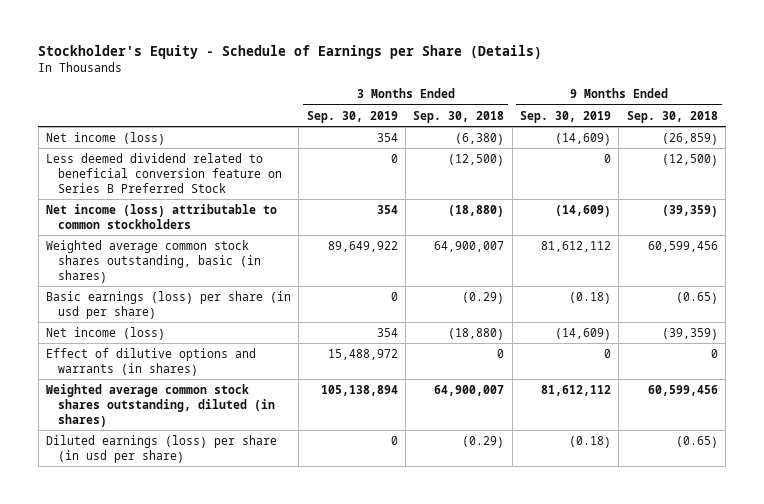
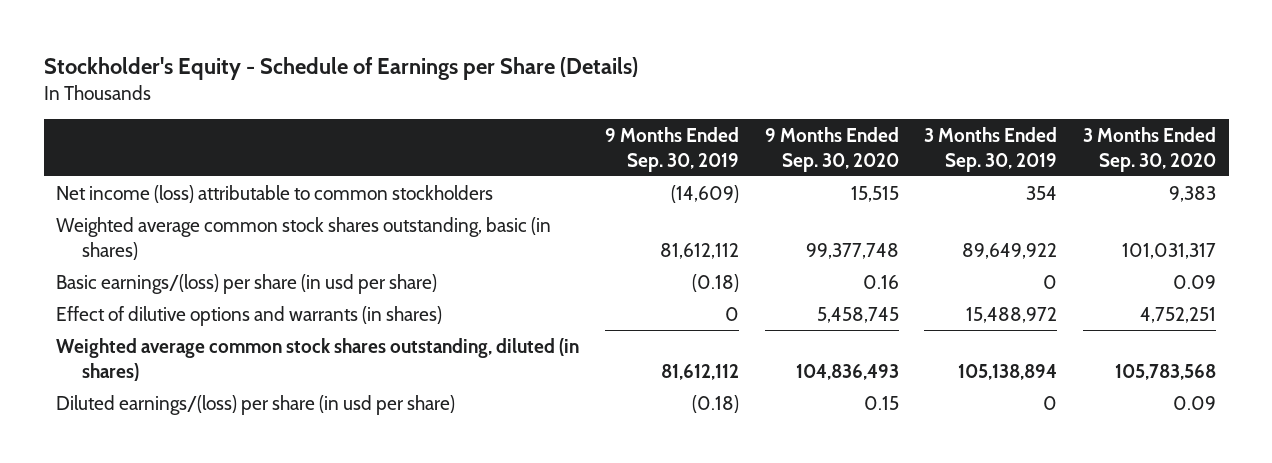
- | 3 Months Ended Sep. 30, 2019 | 3 Months Ended Sep. 30, 2018 | 9 Months Ended Sep. 30, 2019 | 9 Months Ended Sep. 30, 2018
+ | 9 Months Ended Sep. 30, 2019 | 9 Months Ended Sep. 30, 2020 | 3 Months Ended Sep. 30, 2019 | 3 Months Ended Sep. 30, 2020
- Net income (loss) | 354 | (6,380) | (14,609) | (26,859)
- Less deemed dividend related to beneficial conversion feature on Series B Preferred Stock | 0 | (12,500) | 0 | (12,500)
- Basic earnings (loss) per share (in usd per share) | 0 | (0.29) | (0.18) | (0.65)
- Net income (loss) | 354 | (18,880) | (14,609) | (39,359)
+ Basic earnings/(loss) per share (in usd per share) | (0.18) | 0.16 | 0 | 0.09
- Diluted earnings (loss) per share (in usd per share) | 0 | (0.29) | (0.18) | (0.65)
+ Diluted earnings/(loss) per share (in usd per share) | (0.18) | 0.15 | 0 | 0.09

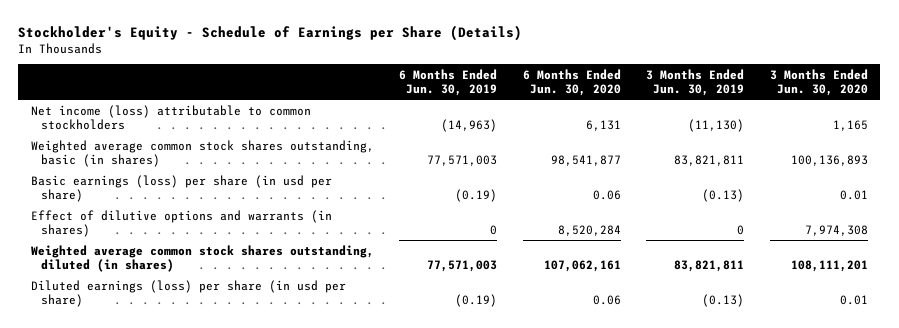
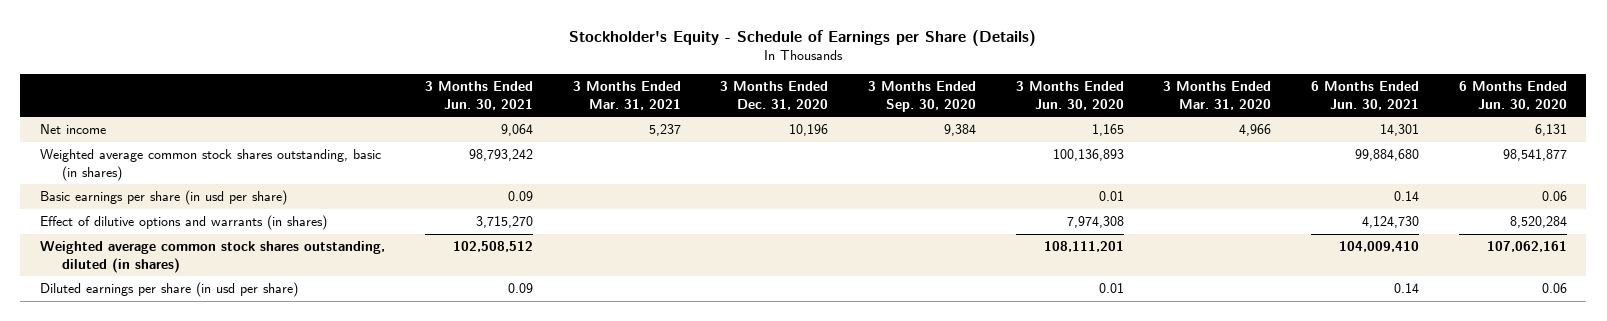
- | 6 Months Ended Jun. 30, 2019 | 6 Months Ended Jun. 30, 2020 | 3 Months Ended Jun. 30, 2019 | 3 Months Ended Jun. 30, 2020
+ | 3 Months Ended Jun. 30, 2021 | 3 Months Ended Mar. 31, 2021 | 3 Months Ended Dec. 31, 2020 | 3 Months Ended Sep. 30, 2020 | 3 Months Ended Jun. 30, 2020 | 3 Months Ended Mar. 31, 2020 | 6 Months Ended Jun. 30, 2021 | 6 Months Ended Jun. 30, 2020
- Net income (loss) attributable to common stockholders | (14,963) | 6,131 | (11,130) | 1,165
+ Net income | 9,064 | 5,237 | 10,196 | 9,384 | 1,165 | 4,966 | 14,301 | 6,131
- Basic earnings (loss) per share (in usd per share) | (0.19) | 0.06 | (0.13) | 0.01
+ Basic earnings per share (in usd per share) | 0.09 | | | | 0.01 | | 0.14 | 0.06
- Diluted earnings (loss) per share (in usd per share) | (0.19) | 0.06 | (0.13) | 0.01
+ Diluted earnings per share (in usd per share) | 0.09 | | | | 0.01 | | 0.14 | 0.06

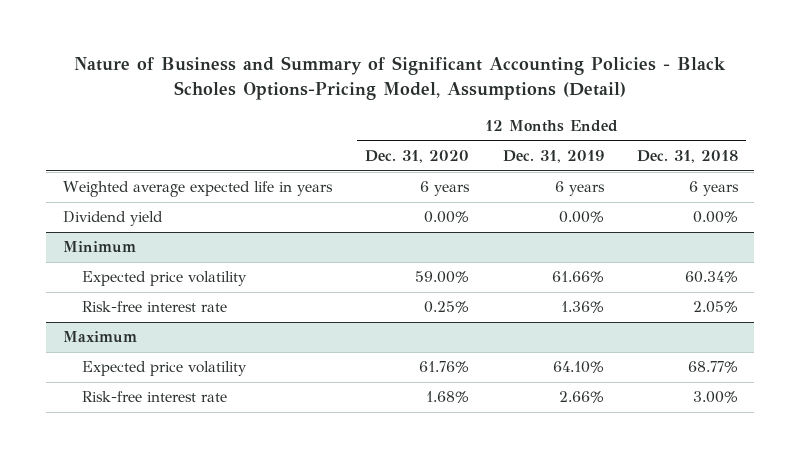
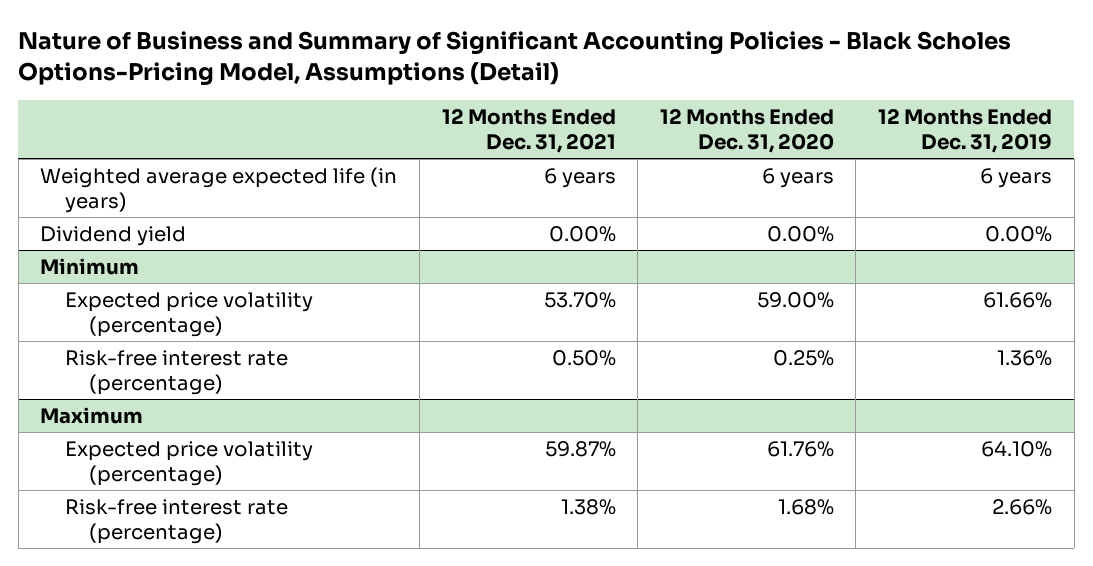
- | 12 Months Ended Dec. 31, 2020 | 12 Months Ended Dec. 31, 2019 | 12 Months Ended Dec. 31, 2018
+ | 12 Months Ended Dec. 31, 2021 | 12 Months Ended Dec. 31, 2020 | 12 Months Ended Dec. 31, 2019
- Weighted average expected life in years | 6 years | 6 years | 6 years
+ Weighted average expected life (in years) | 6 years | 6 years | 6 years
@ Minimum
- Expected price volatility | 59.00% | 61.66% | 60.34%
- Risk-free interest rate | 0.25% | 1.36% | 2.05%
+ Expected price volatility (percentage) | 53.70% | 59.00% | 61.66%
+ Risk-free interest rate (percentage) | 0.50% | 0.25% | 1.36%
@ Maximum
- Expected price volatility | 61.76% | 64.10% | 68.77%
- Risk-free interest rate | 1.68% | 2.66% | 3.00%
+ Expected price volatility (percentage) | 59.87% | 61.76% | 64.10%
+ Risk-free interest rate (percentage) | 1.38% | 1.68% | 2.66%

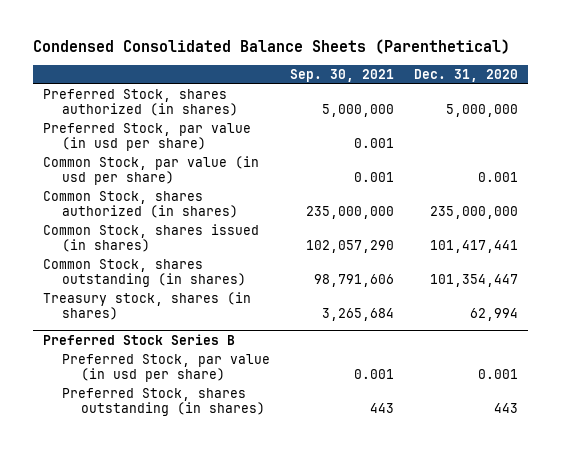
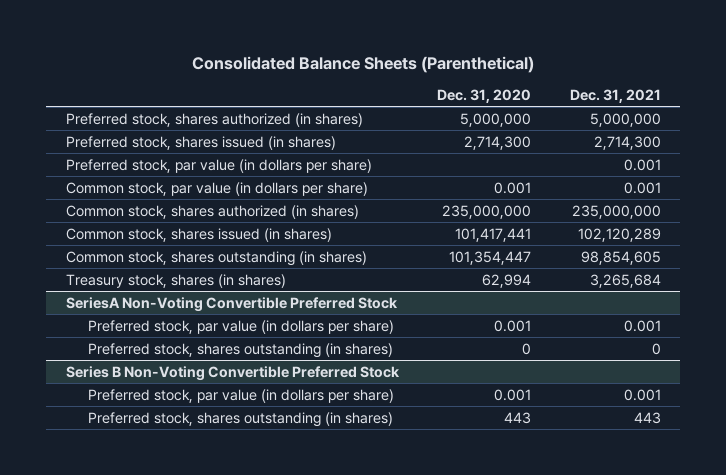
- Condensed Consolidated Balance Sheets (Parenthetical)
+ Consolidated Balance Sheets (Parenthetical)
- | Sep. 30, 2021 | Dec. 31, 2020
+ | Dec. 31, 2020 | Dec. 31, 2021
- Preferred Stock, shares authorized (in shares) | 5,000,000 | 5,000,000
- Preferred Stock, par value (in usd per share) | 0.001 |
- Common Stock, par value (in usd per share) | 0.001 | 0.001
- Common Stock, shares authorized (in shares) | 235,000,000 | 235,000,000
- Common Stock, shares issued (in shares) | 102,057,290 | 101,417,441
- Common Stock, shares outstanding (in shares) | 98,791,606 | 101,354,447
+ Preferred stock, shares authorized (in shares) | 5,000,000 | 5,000,000
+ Preferred stock, shares issued (in shares) | 2,714,300 | 2,714,300
+ Preferred stock, par value (in dollars per share) | | 0.001
+ Common stock, par value (in dollars per share) | 0.001 | 0.001
+ Common stock, shares authorized (in shares) | 235,000,000 | 235,000,000
+ Common stock, shares issued (in shares) | 101,417,441 | 102,120,289
+ Common stock, shares outstanding (in shares) | 101,354,447 | 98,854,605
- Preferred Stock Series B
- Preferred Stock, par value (in usd per share) | 0.001 | 0.001
- Preferred Stock, shares outstanding (in shares) | 443 | 443
+ SeriesA Non-Voting Convertible Preferred Stock
+ Preferred stock, par value (in dollars per share) | 0.001 | 0.001
+ Preferred stock, shares outstanding (in shares) | 0 | 0
+ Series B Non-Voting Convertible Preferred Stock
+ Preferred stock, par value (in dollars per share) | 0.001 | 0.001
+ Preferred stock, shares outstanding (in shares) | 443 | 443

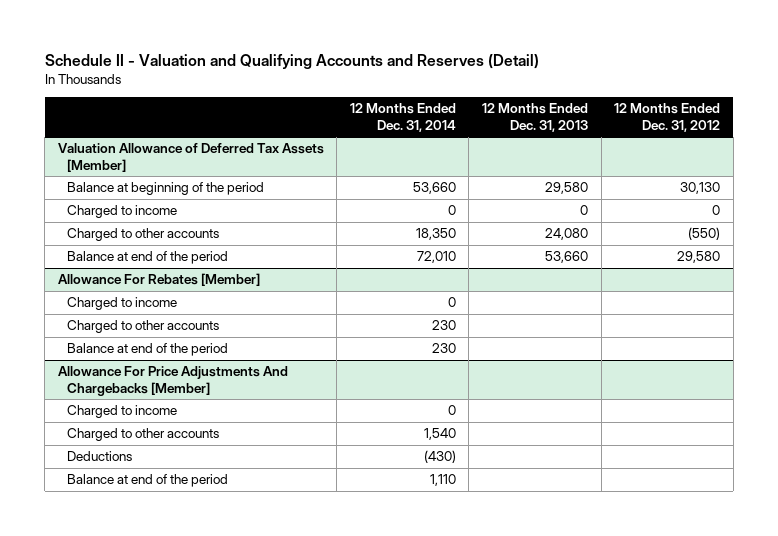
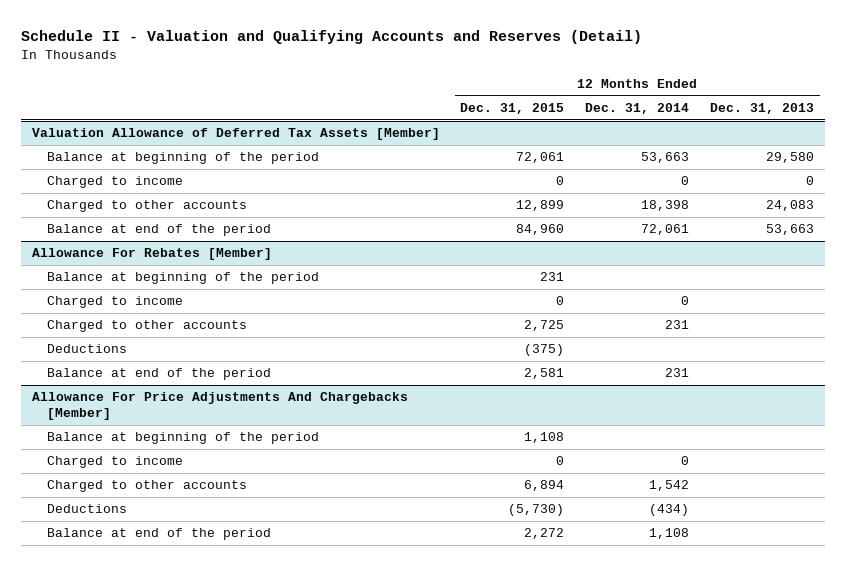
- | 12 Months Ended Dec. 31, 2014 | 12 Months Ended Dec. 31, 2013 | 12 Months Ended Dec. 31, 2012
+ | 12 Months Ended Dec. 31, 2015 | 12 Months Ended Dec. 31, 2014 | 12 Months Ended Dec. 31, 2013
@ Valuation Allowance of Deferred Tax Assets [Member]
- Balance at beginning of the period | 53,660 | 29,580 | 30,130
+ Balance at beginning of the period | 72,061 | 53,663 | 29,580
- Charged to other accounts | 18,350 | 24,080 | (550)
- Balance at end of the period | 72,010 | 53,660 | 29,580
+ Charged to other accounts | 12,899 | 18,398 | 24,083
+ Balance at end of the period | 84,960 | 72,061 | 53,663
@ Allowance For Rebates [Member]
+ Balance at beginning of the period | 231 | |
- Charged to other accounts | 230 | |
- Balance at end of the period | 230 | |
+ Charged to other accounts | 2,725 | 231 |
+ Deductions | (375) | |
+ Balance at end of the period | 2,581 | 231 |
@ Allowance For Price Adjustments And Chargebacks [Member]
+ Balance at beginning of the period | 1,108 | |
- Charged to other accounts | 1,540 | |
- Deductions | (430) | |
- Balance at end of the period | 1,110 | |
+ Charged to other accounts | 6,894 | 1,542 |
+ Deductions | (5,730) | (434) |
+ Balance at end of the period | 2,272 | 1,108 |

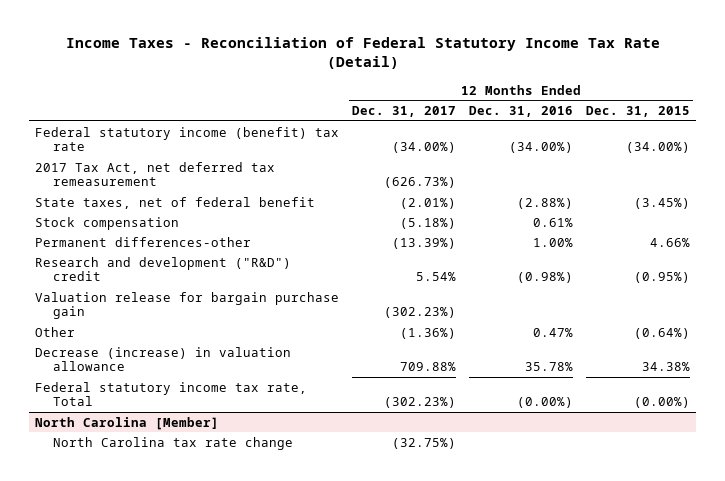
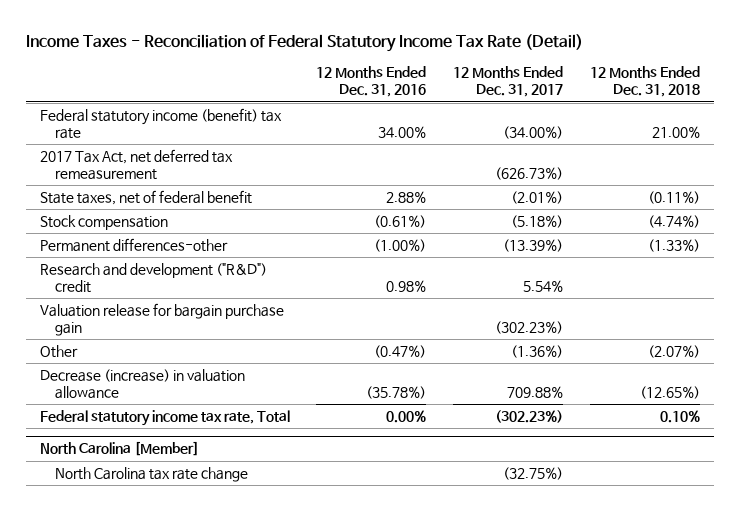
- | 12 Months Ended Dec. 31, 2017 | 12 Months Ended Dec. 31, 2016 | 12 Months Ended Dec. 31, 2015
+ | 12 Months Ended Dec. 31, 2016 | 12 Months Ended Dec. 31, 2017 | 12 Months Ended Dec. 31, 2018
- Federal statutory income (benefit) tax rate | (34.00%) | (34.00%) | (34.00%)
+ Federal statutory income (benefit) tax rate | 34.00% | (34.00%) | 21.00%
- State taxes, net of federal benefit | (2.01%) | (2.88%) | (3.45%)
- Stock compensation | (5.18%) | 0.61% |
- Permanent differences-other | (13.39%) | 1.00% | 4.66%
- Research and development ("R&D") credit | 5.54% | (0.98%) | (0.95%)
+ State taxes, net of federal benefit | 2.88% | (2.01%) | (0.11%)
+ Stock compensation | (0.61%) | (5.18%) | (4.74%)
+ Permanent differences-other | (1.00%) | (13.39%) | (1.33%)
+ Research and development ("R&D") credit | 0.98% | 5.54% |
- Other | (1.36%) | 0.47% | (0.64%)
- Decrease (increase) in valuation allowance | 709.88% | 35.78% | 34.38%
- Federal statutory income tax rate, Total | (302.23%) | (0.00%) | (0.00%)
+ Other | (0.47%) | (1.36%) | (2.07%)
+ Decrease (increase) in valuation allowance | (35.78%) | 709.88% | (12.65%)
+ Federal statutory income tax rate, Total | 0.00% | (302.23%) | 0.10%

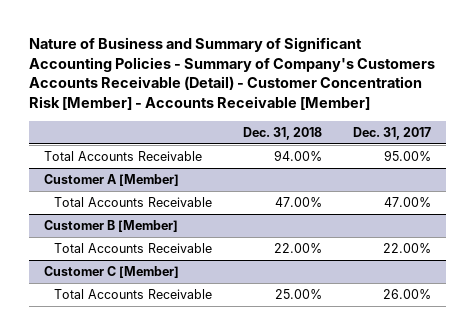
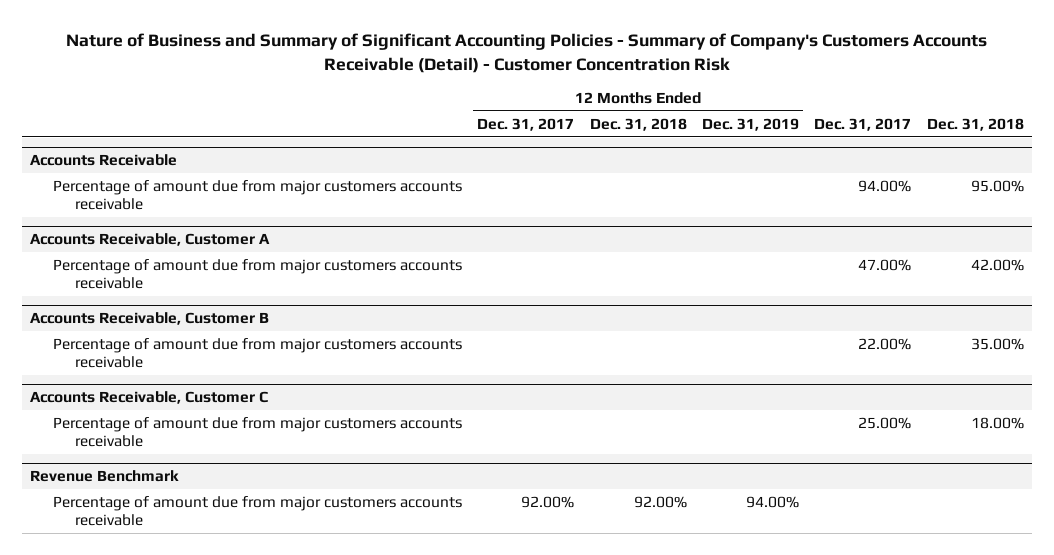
- Nature of Business and Summary of Significant Accounting Policies - Summary of Company's Customers Accounts Receivable (Detail) - Customer Concentration Risk [Member] - Accounts Receivable [Member]
+ Nature of Business and Summary of Significant Accounting Policies - Summary of Company's Customers Accounts Receivable (Detail) - Customer Concentration Risk
- | Dec. 31, 2018 | Dec. 31, 2017
+ | 12 Months Ended Dec. 31, 2017 | 12 Months Ended Dec. 31, 2018 | 12 Months Ended Dec. 31, 2019 | Dec. 31, 2017 | Dec. 31, 2018
- Total Accounts Receivable | 94.00% | 95.00%
- Customer A [Member]
- Total Accounts Receivable | 47.00% | 47.00%
- Customer B [Member]
- Total Accounts Receivable | 22.00% | 22.00%
- Customer C [Member]
- Total Accounts Receivable | 25.00% | 26.00%
+ Accounts Receivable
+ Percentage of amount due from major customers accounts receivable | | | | 94.00% | 95.00%
+ Accounts Receivable, Customer A
+ Percentage of amount due from major customers accounts receivable | | | | 47.00% | 42.00%
+ Accounts Receivable, Customer B
+ Percentage of amount due from major customers accounts receivable | | | | 22.00% | 35.00%
+ Accounts Receivable, Customer C
+ Percentage of amount due from major customers accounts receivable | | | | 25.00% | 18.00%
+ Revenue Benchmark
+ Percentage of amount due from major customers accounts receivable | 92.00% | 92.00% | 94.00% | |

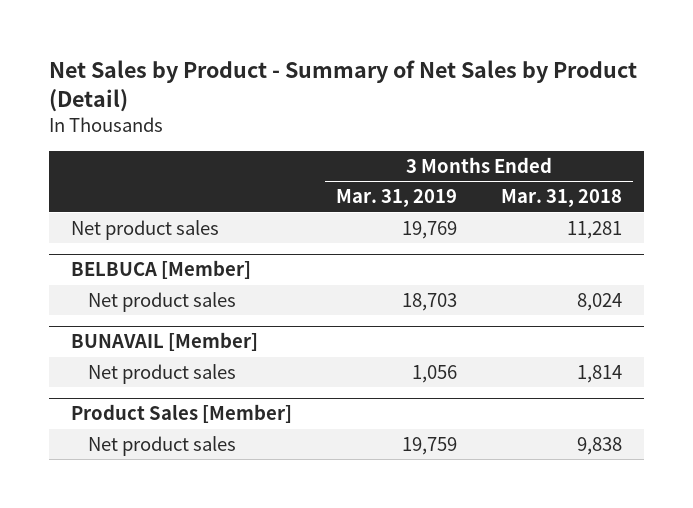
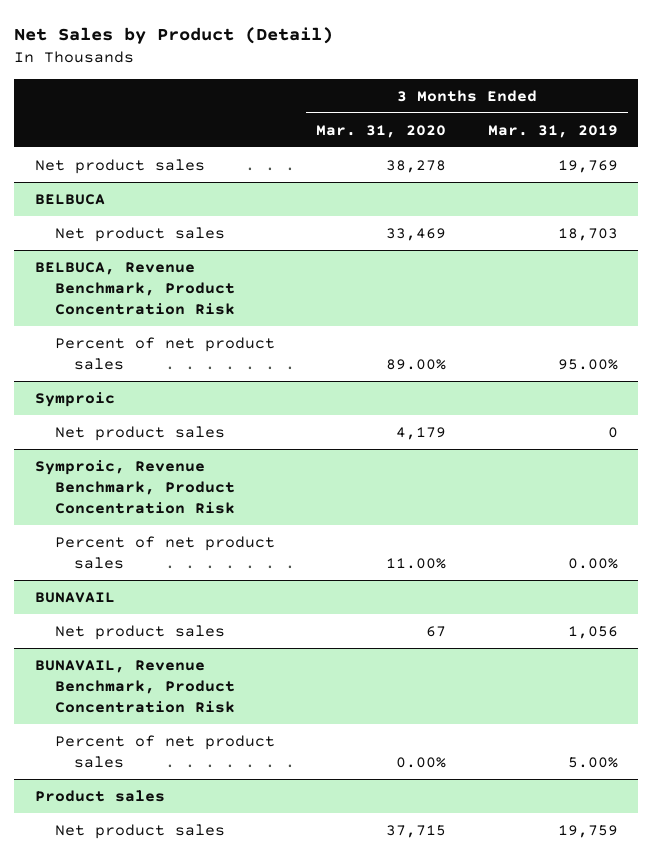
- Net Sales by Product - Summary of Net Sales by Product (Detail)
+ Net Sales by Product (Detail)
- | 3 Months Ended Mar. 31, 2019 | 3 Months Ended Mar. 31, 2018
+ | 3 Months Ended Mar. 31, 2020 | 3 Months Ended Mar. 31, 2019
- BELBUCA [Member]
+ BELBUCA
- BUNAVAIL [Member]
+ BELBUCA, Revenue Benchmark, Product Concentration Risk
+ Percent of net product sales | 89.00% | 95.00%
+ Symproic
+ Net product sales | 4,179 | 0
+ Symproic, Revenue Benchmark, Product Concentration Risk
+ Percent of net product sales | 11.00% | 0.00%
+ BUNAVAIL
- Product Sales [Member]
+ BUNAVAIL, Revenue Benchmark, Product Concentration Risk
+ Percent of net product sales | 0.00% | 5.00%
+ Product sales

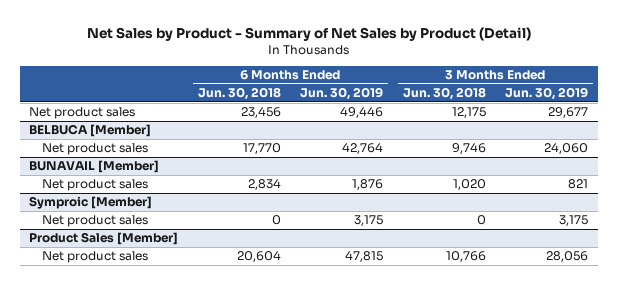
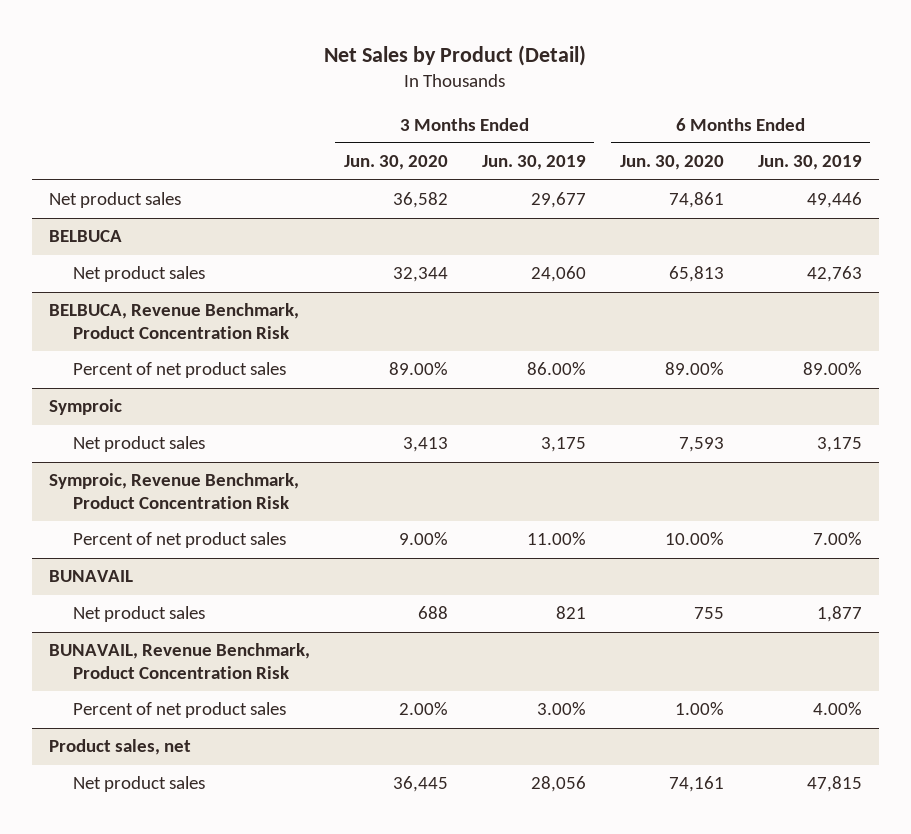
- Net Sales by Product - Summary of Net Sales by Product (Detail)
+ Net Sales by Product (Detail)
- | 6 Months Ended Jun. 30, 2018 | 6 Months Ended Jun. 30, 2019 | 3 Months Ended Jun. 30, 2018 | 3 Months Ended Jun. 30, 2019
+ | 3 Months Ended Jun. 30, 2020 | 3 Months Ended Jun. 30, 2019 | 6 Months Ended Jun. 30, 2020 | 6 Months Ended Jun. 30, 2019
- BELBUCA [Member]
- Net product sales | 17,770 | 42,764 | 9,746 | 24,060
- BUNAVAIL [Member]
- Net product sales | 2,834 | 1,876 | 1,020 | 821
- Symproic [Member]
+ BELBUCA
+ Net product sales | 32,344 | 24,060 | 65,813 | 42,763
+ BELBUCA, Revenue Benchmark, Product Concentration Risk
+ Percent of net product sales | 89.00% | 86.00% | 89.00% | 89.00%
+ Symproic
- Product Sales [Member]
+ Symproic, Revenue Benchmark, Product Concentration Risk
+ Percent of net product sales | 9.00% | 11.00% | 10.00% | 7.00%
+ BUNAVAIL
+ Net product sales | 688 | 821 | 755 | 1,877
+ BUNAVAIL, Revenue Benchmark, Product Concentration Risk
+ Percent of net product sales | 2.00% | 3.00% | 1.00% | 4.00%
+ Product sales, net

